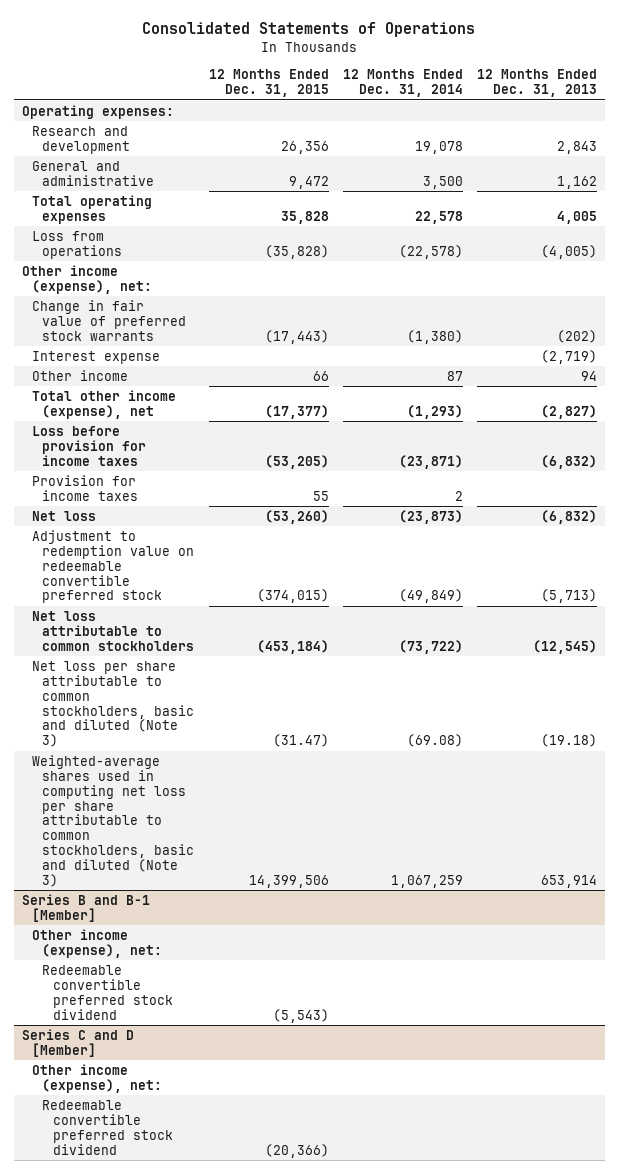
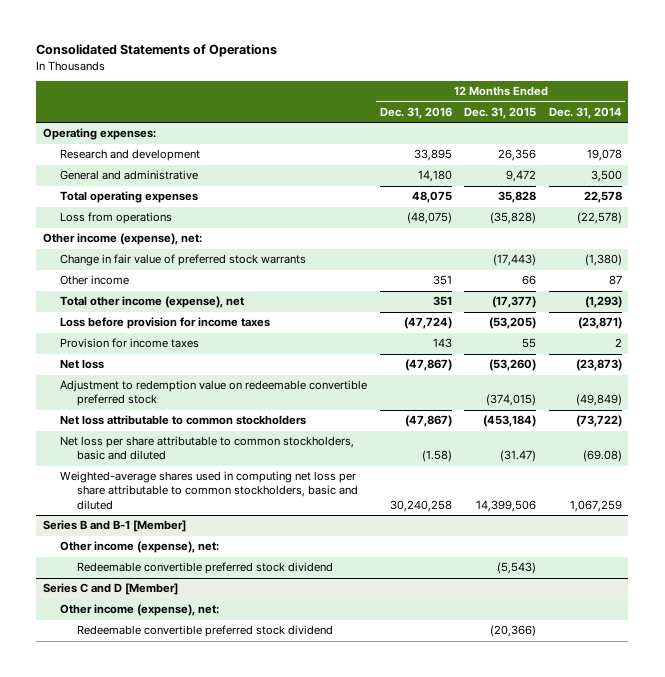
- | 12 Months Ended Dec. 31, 2015 | 12 Months Ended Dec. 31, 2014 | 12 Months Ended Dec. 31, 2013
+ | 12 Months Ended Dec. 31, 2016 | 12 Months Ended Dec. 31, 2015 | 12 Months Ended Dec. 31, 2014
- Interest expense | | | (2,719)
- Net loss per share attributable to common stockholders, basic and diluted (Note 3) | (31.47) | (69.08) | (19.18)
- Weighted-average shares used in computing net loss per share attributable to common stockholders, basic and diluted (Note 3) | 14,399,506 | 1,067,259 | 653,914
+ Net loss per share attributable to common stockholders, basic and diluted | (1.58) | (31.47) | (69.08)
+ Weighted-average shares used in computing net loss per share attributable to common stockholders, basic and diluted | 30,240,258 | 14,399,506 | 1,067,259

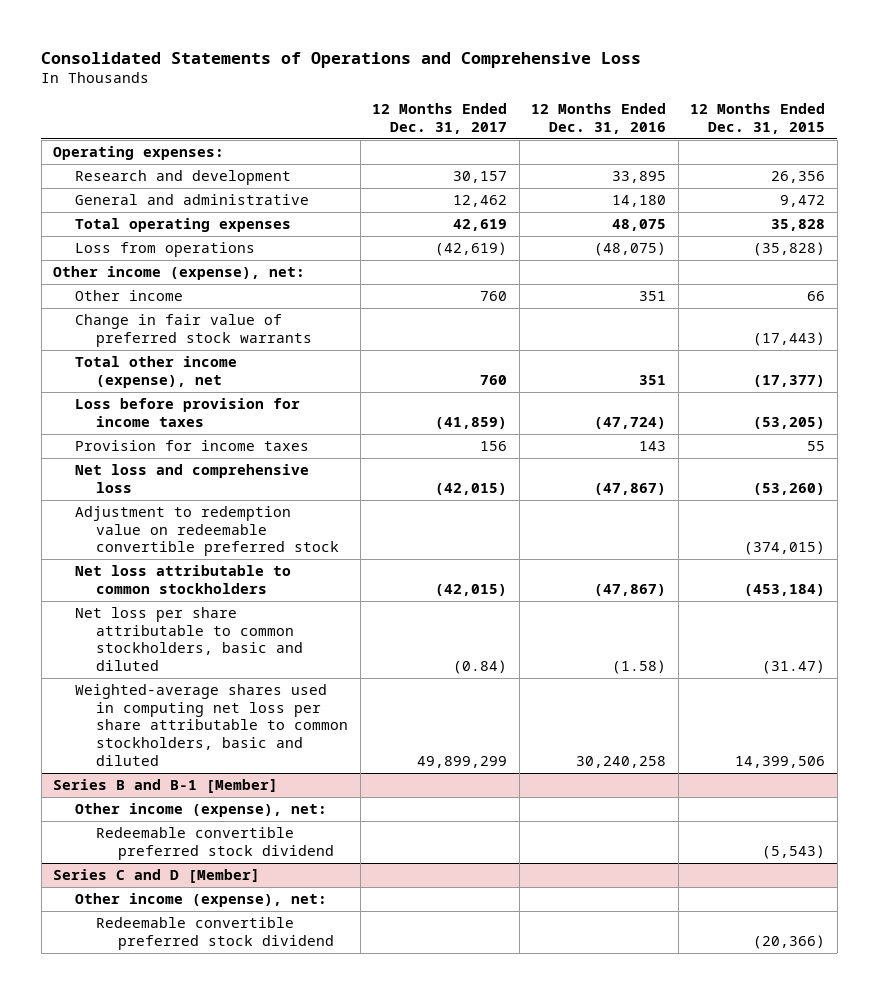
- Consolidated Statements of Operations
+ Consolidated Statements of Operations and Comprehensive Loss
- | 12 Months Ended Dec. 31, 2016 | 12 Months Ended Dec. 31, 2015 | 12 Months Ended Dec. 31, 2014
+ | 12 Months Ended Dec. 31, 2017 | 12 Months Ended Dec. 31, 2016 | 12 Months Ended Dec. 31, 2015
moved down: Change in fair value of preferred stock warrants | | | (17,443)
- Net loss | (47,867) | (53,260) | (23,873)
+ Net loss and comprehensive loss | (42,015) | (47,867) | (53,260)

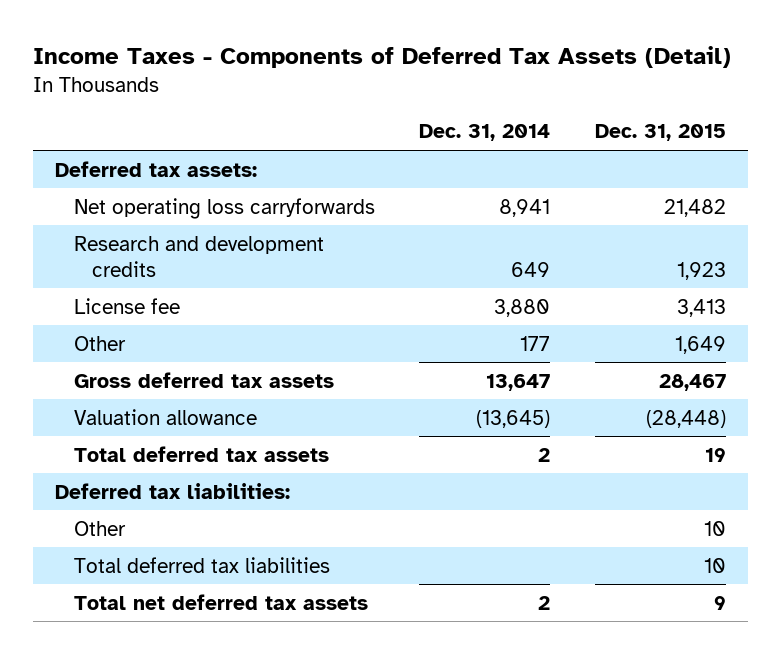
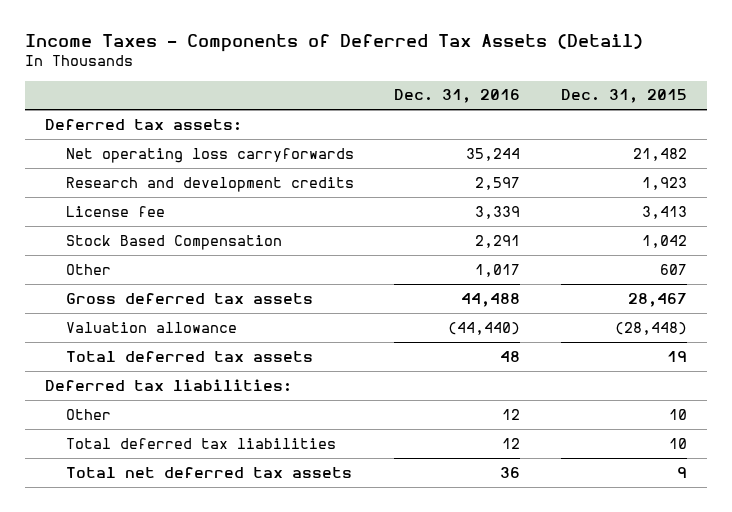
- | Dec. 31, 2014 | Dec. 31, 2015
+ | Dec. 31, 2016 | Dec. 31, 2015
- Other | 177 | 1,649
+ Stock Based Compensation | 2,291 | 1,042
+ Other | 1,017 | 607

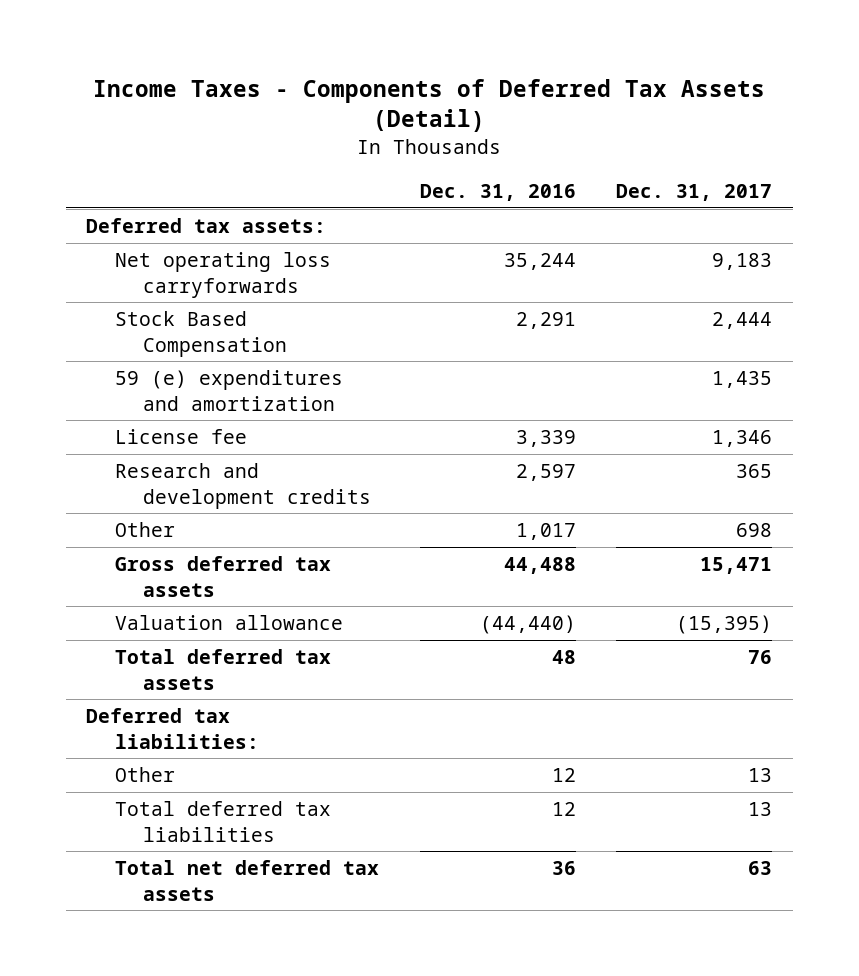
- | Dec. 31, 2016 | Dec. 31, 2015
+ | Dec. 31, 2016 | Dec. 31, 2017
+ 59 (e) expenditures and amortization | | 1,435
moved down: License fee | 3,339 | 1,346
moved down: Research and development credits | 2,597 | 365

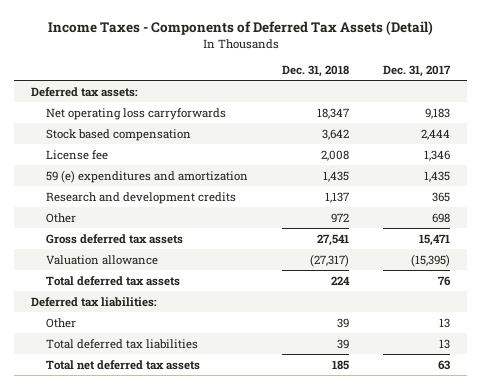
- | Dec. 31, 2016 | Dec. 31, 2017
+ | Dec. 31, 2018 | Dec. 31, 2017
- Stock Based Compensation | 2,291 | 2,444
+ Stock based compensation | 3,642 | 2,444
moved down: 59 (e) expenditures and amortization | 1,435 | 1,435

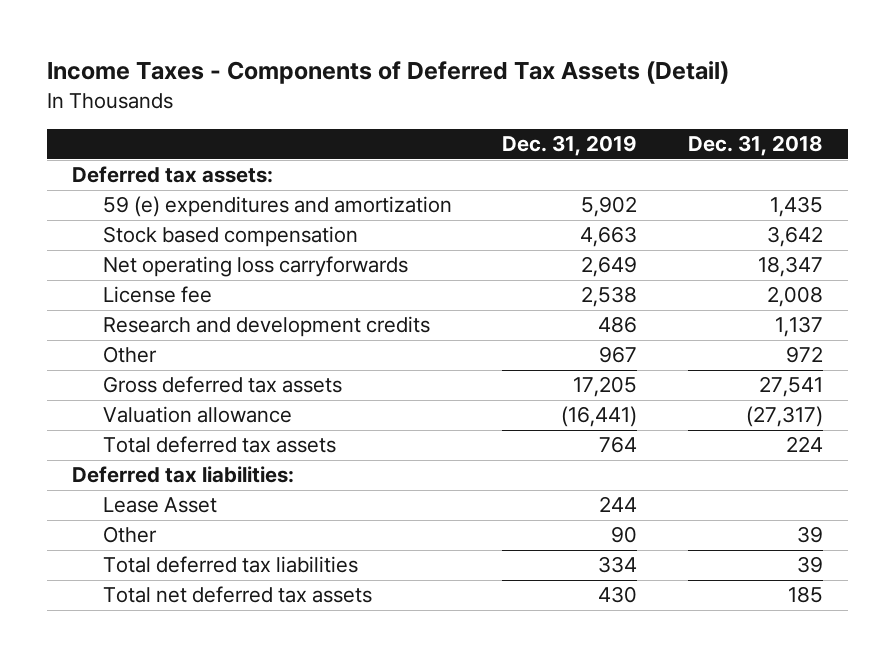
- | Dec. 31, 2018 | Dec. 31, 2017
+ | Dec. 31, 2019 | Dec. 31, 2018
moved up: 59 (e) expenditures and amortization | 5,902 | 1,435
moved down: Net operating loss carryforwards | 2,649 | 18,347
+ Lease Asset | 244 |

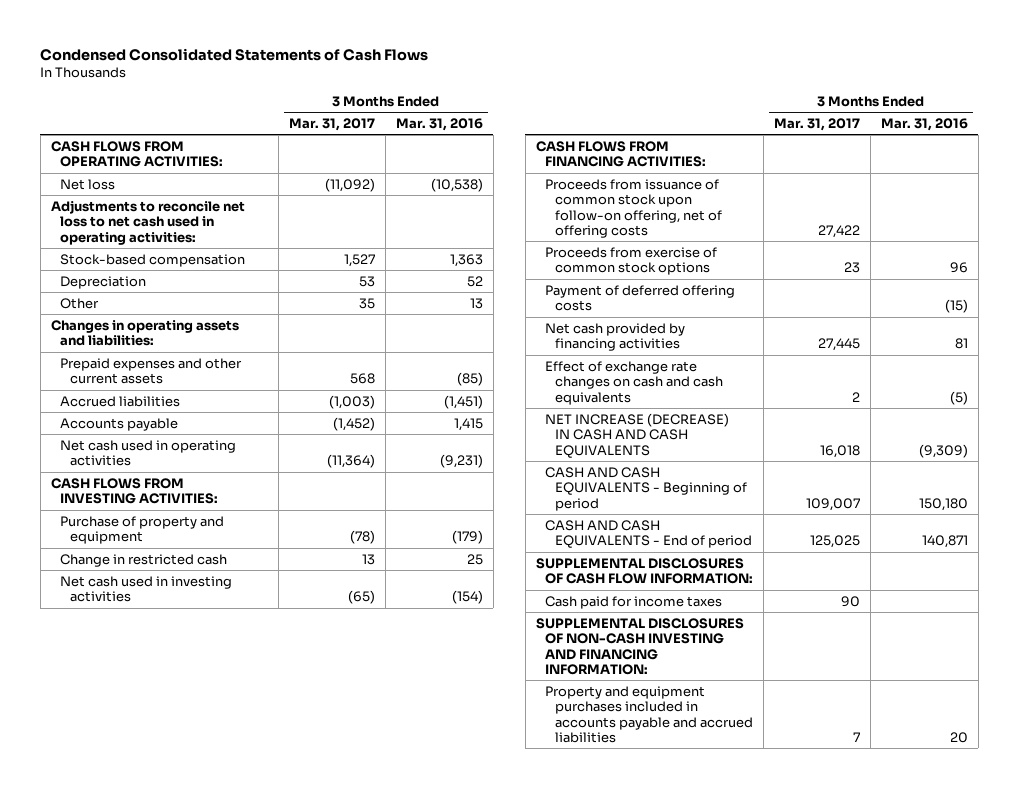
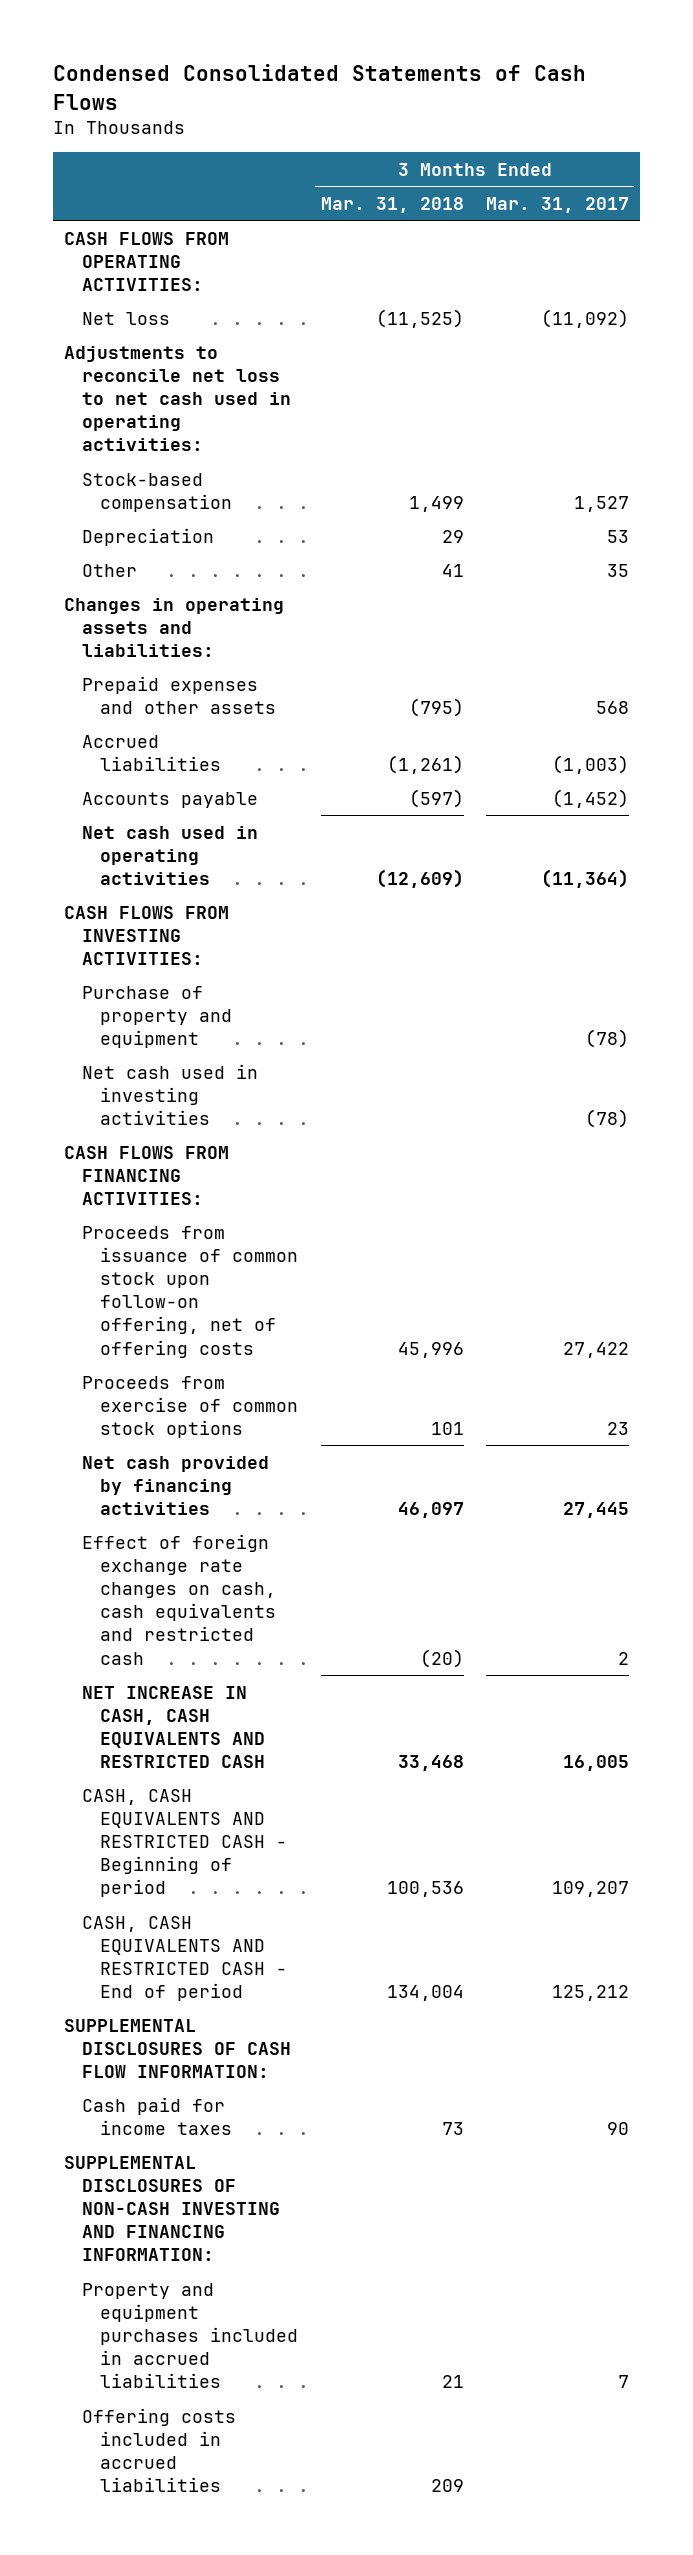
- | 3 Months Ended Mar. 31, 2017 | 3 Months Ended Mar. 31, 2016
+ | 3 Months Ended Mar. 31, 2018 | 3 Months Ended Mar. 31, 2017
- Prepaid expenses and other current assets | 568 | (85)
+ Prepaid expenses and other assets | (795) | 568
- Change in restricted cash | 13 | 25
- Net cash used in investing activities | (65) | (154)
+ Net cash used in investing activities | | (78)
- Payment of deferred offering costs | | (15)
- Effect of exchange rate changes on cash and cash equivalents | 2 | (5)
- NET INCREASE (DECREASE) IN CASH AND CASH EQUIVALENTS | 16,018 | (9,309)
- CASH AND CASH EQUIVALENTS - Beginning of period | 109,007 | 150,180
- CASH AND CASH EQUIVALENTS - End of period | 125,025 | 140,871
+ Effect of foreign exchange rate changes on cash, cash equivalents and restricted cash | (20) | 2
+ NET INCREASE IN CASH, CASH EQUIVALENTS AND RESTRICTED CASH | 33,468 | 16,005
+ CASH, CASH EQUIVALENTS AND RESTRICTED CASH - Beginning of period | 100,536 | 109,207
+ CASH, CASH EQUIVALENTS AND RESTRICTED CASH - End of period | 134,004 | 125,212
- Property and equipment purchases included in accounts payable and accrued liabilities | 7 | 20
+ Property and equipment purchases included in accrued liabilities | 21 | 7
+ Offering costs included in accrued liabilities | 209 |

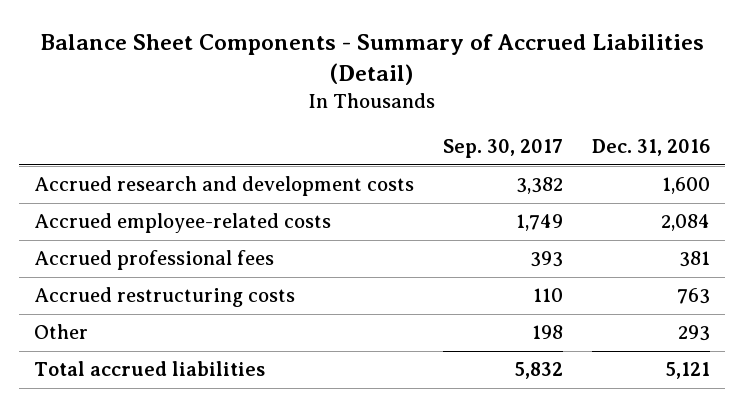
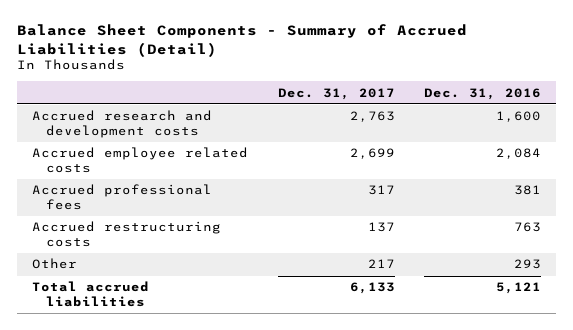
- | Sep. 30, 2017 | Dec. 31, 2016
+ | Dec. 31, 2017 | Dec. 31, 2016
- Accrued employee-related costs | 1,749 | 2,084
+ Accrued employee related costs | 2,699 | 2,084

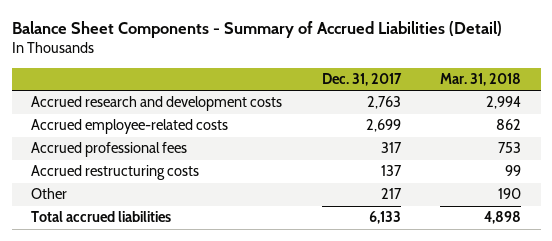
- | Dec. 31, 2017 | Dec. 31, 2016
+ | Dec. 31, 2017 | Mar. 31, 2018
- Accrued employee related costs | 2,699 | 2,084
+ Accrued employee-related costs | 2,699 | 862

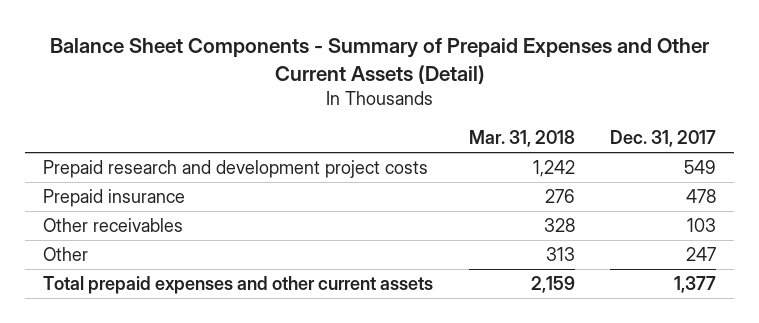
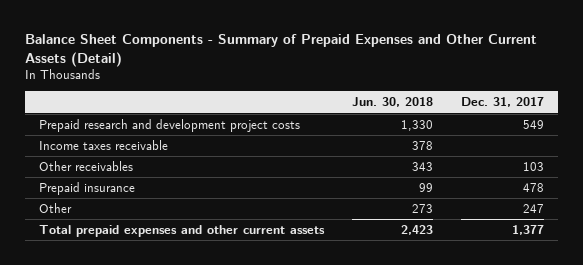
- | Mar. 31, 2018 | Dec. 31, 2017
+ | Jun. 30, 2018 | Dec. 31, 2017
+ Income taxes receivable | 378 |
moved down: Prepaid insurance | 99 | 478

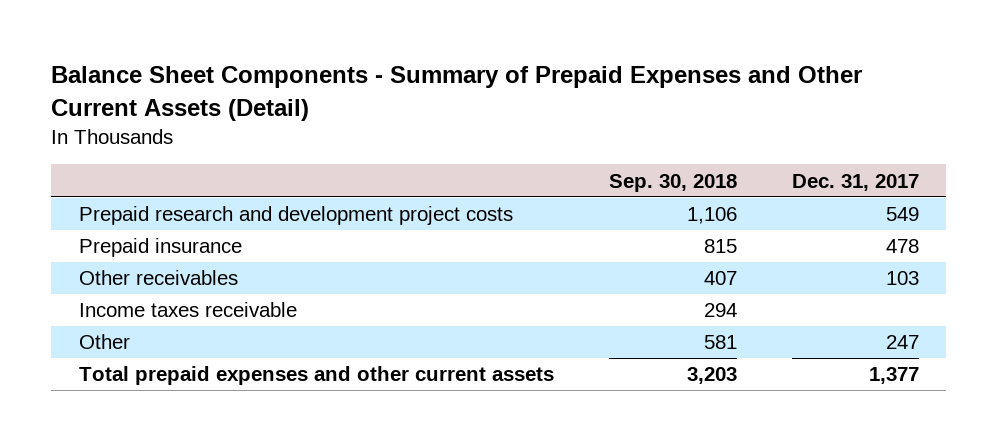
- | Jun. 30, 2018 | Dec. 31, 2017
+ | Sep. 30, 2018 | Dec. 31, 2017
moved down: Other receivables | 407 | 103
moved down: Income taxes receivable | 294 |

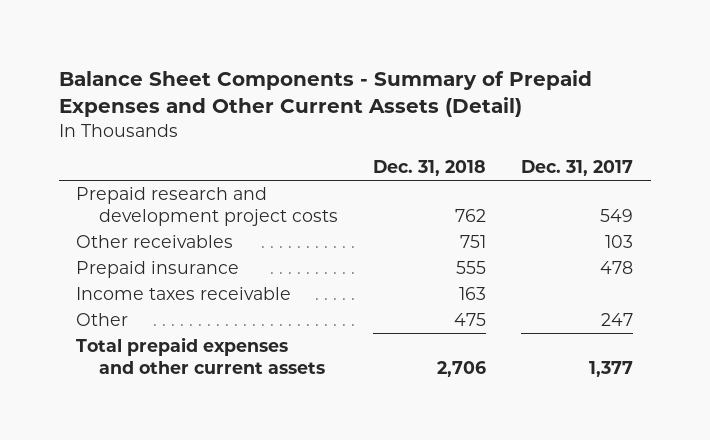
- | Sep. 30, 2018 | Dec. 31, 2017
+ | Dec. 31, 2018 | Dec. 31, 2017
moved down: Prepaid insurance | 555 | 478

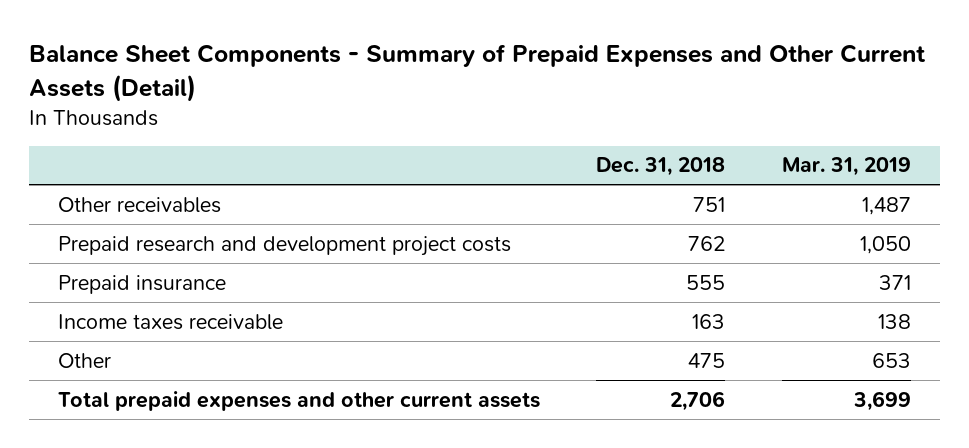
- | Dec. 31, 2018 | Dec. 31, 2017
+ | Dec. 31, 2018 | Mar. 31, 2019
moved down: Prepaid research and development project costs | 762 | 1,050

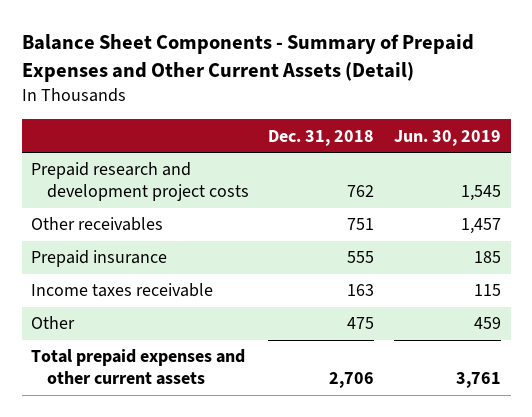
- | Dec. 31, 2018 | Mar. 31, 2019
+ | Dec. 31, 2018 | Jun. 30, 2019
moved down: Other receivables | 751 | 1,457

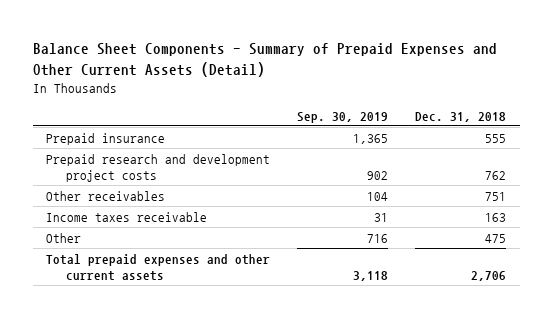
- | Dec. 31, 2018 | Jun. 30, 2019
+ | Sep. 30, 2019 | Dec. 31, 2018
moved up: Prepaid insurance | 1,365 | 555

